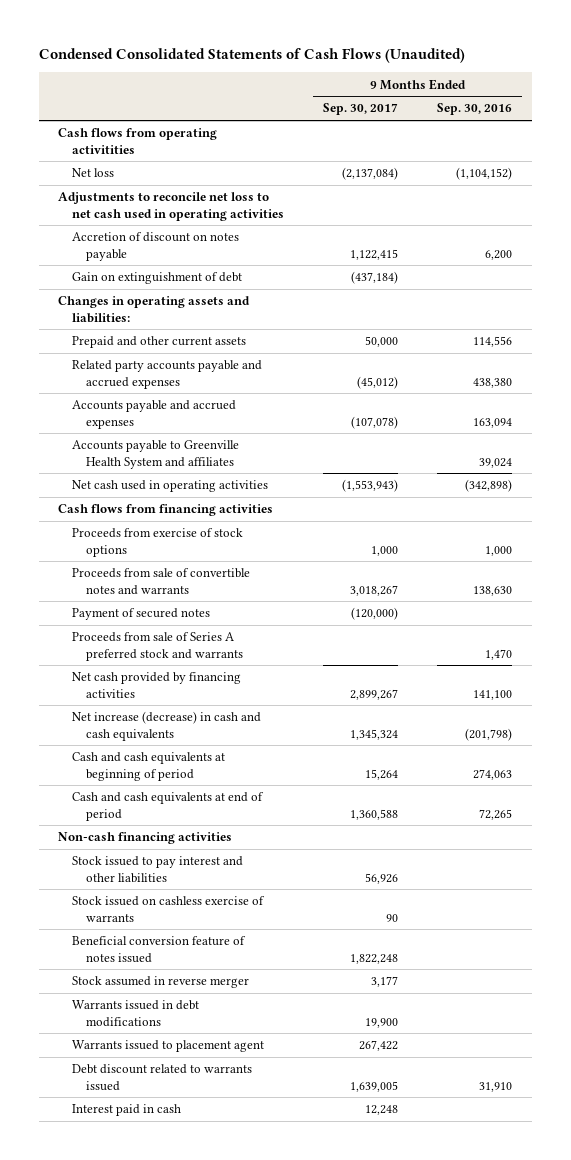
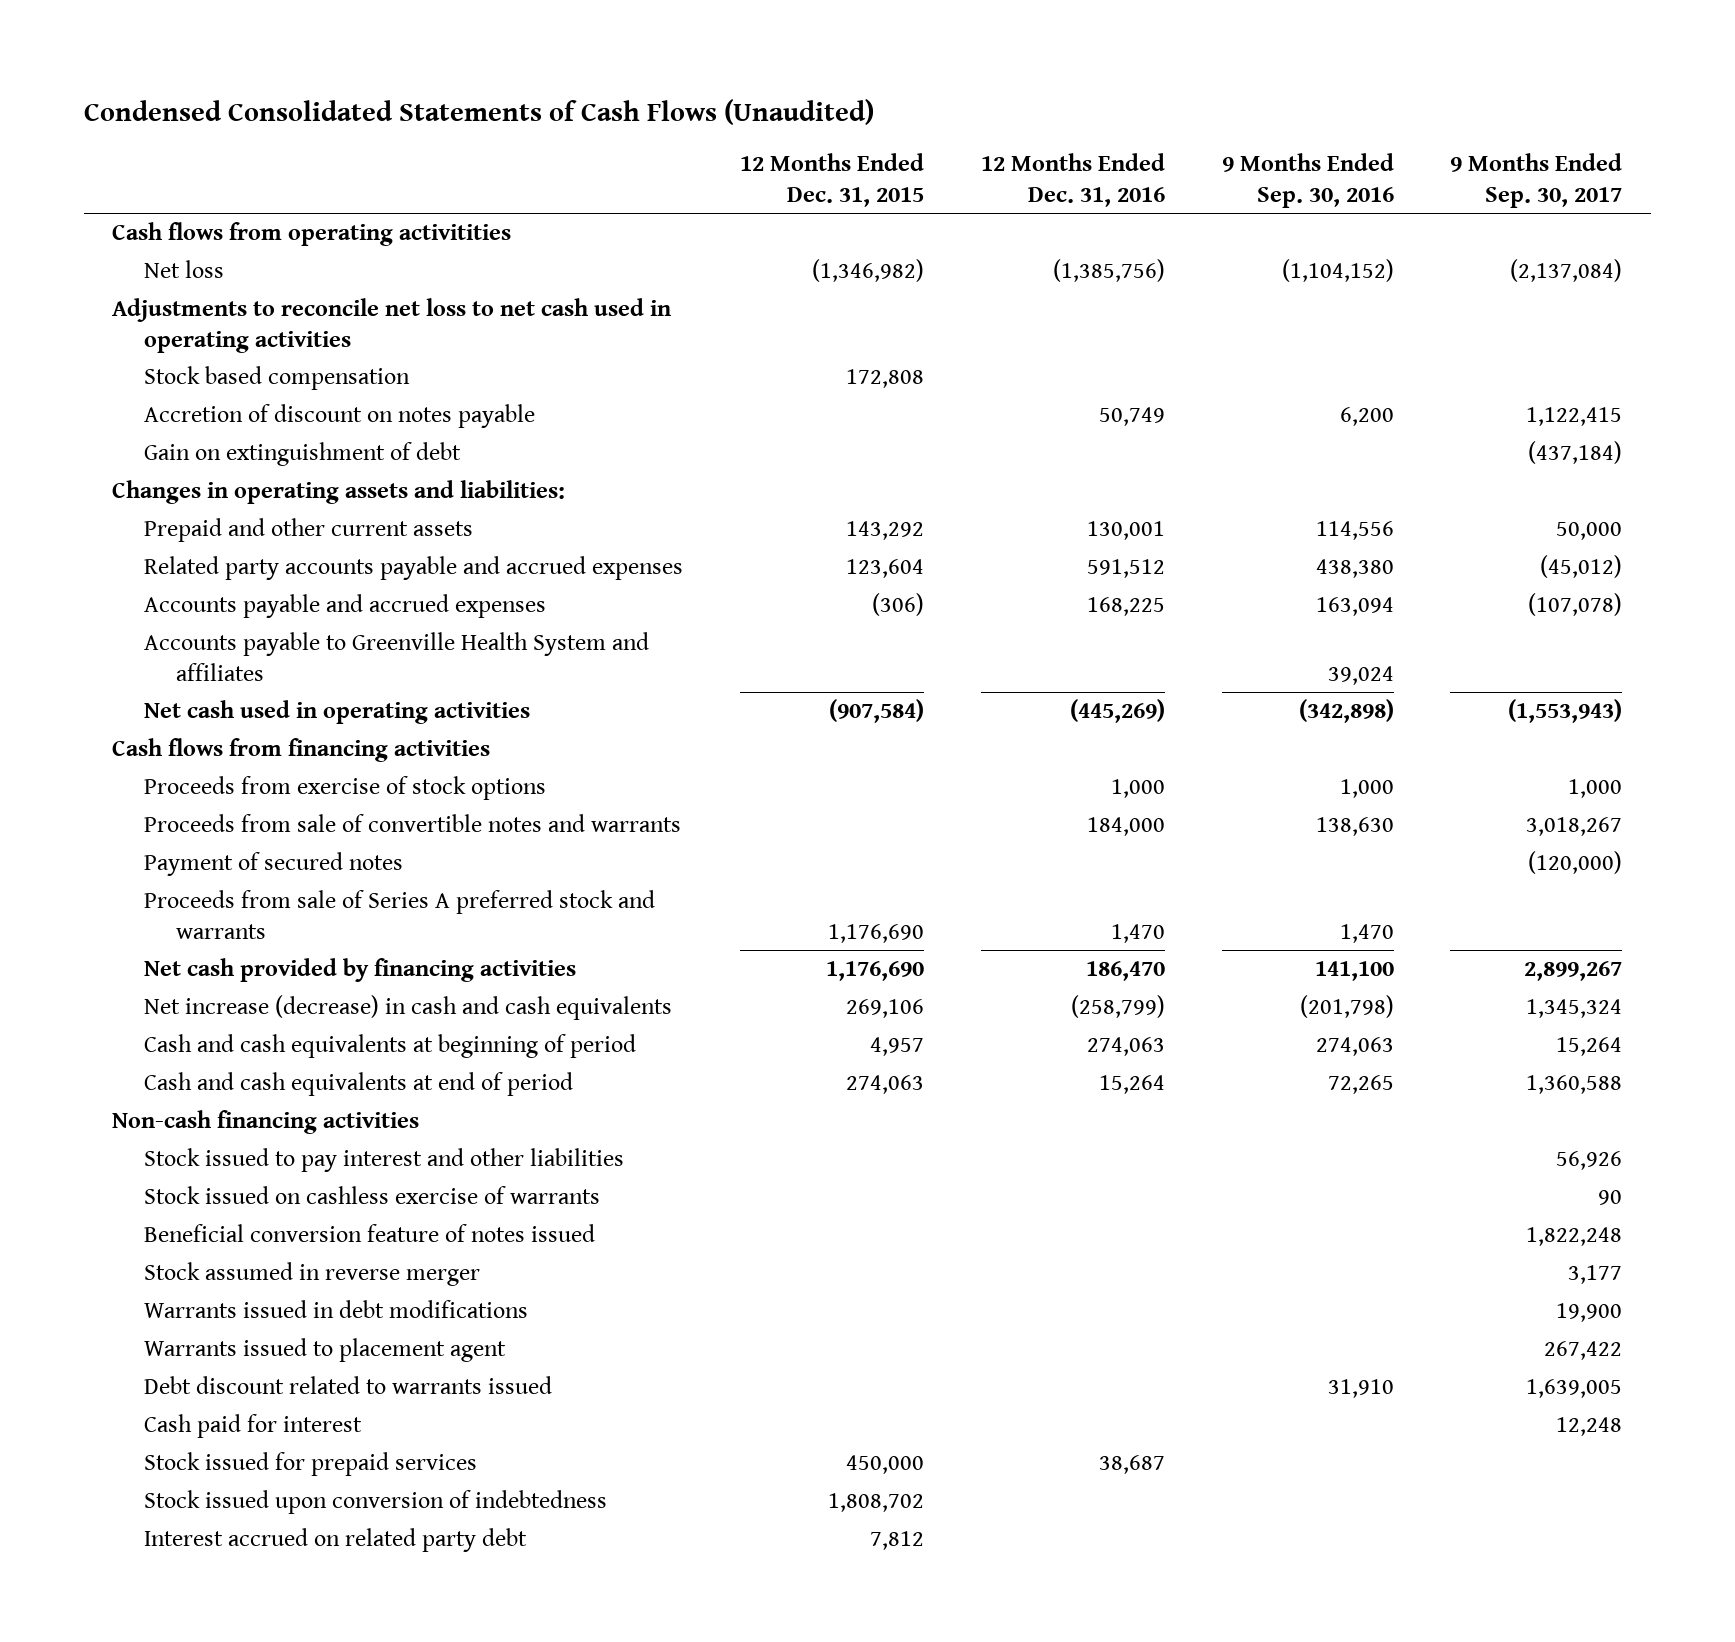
- | 9 Months Ended Sep. 30, 2017 | 9 Months Ended Sep. 30, 2016
+ | 12 Months Ended Dec. 31, 2015 | 12 Months Ended Dec. 31, 2016 | 9 Months Ended Sep. 30, 2016 | 9 Months Ended Sep. 30, 2017
+ Stock based compensation | 172,808 | | |
- Interest paid in cash | 12,248 |
+ Cash paid for interest | | | | 12,248
+ Stock issued for prepaid services | 450,000 | 38,687 | |
+ Stock issued upon conversion of indebtedness | 1,808,702 | | |
+ Interest accrued on related party debt | 7,812 | | |

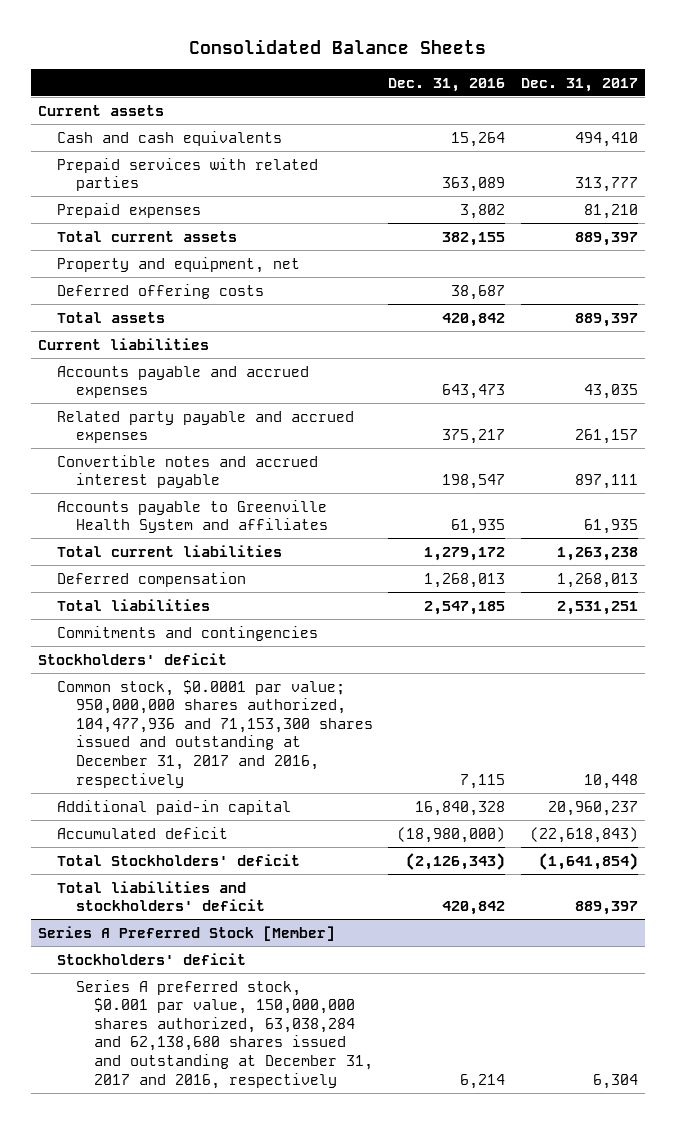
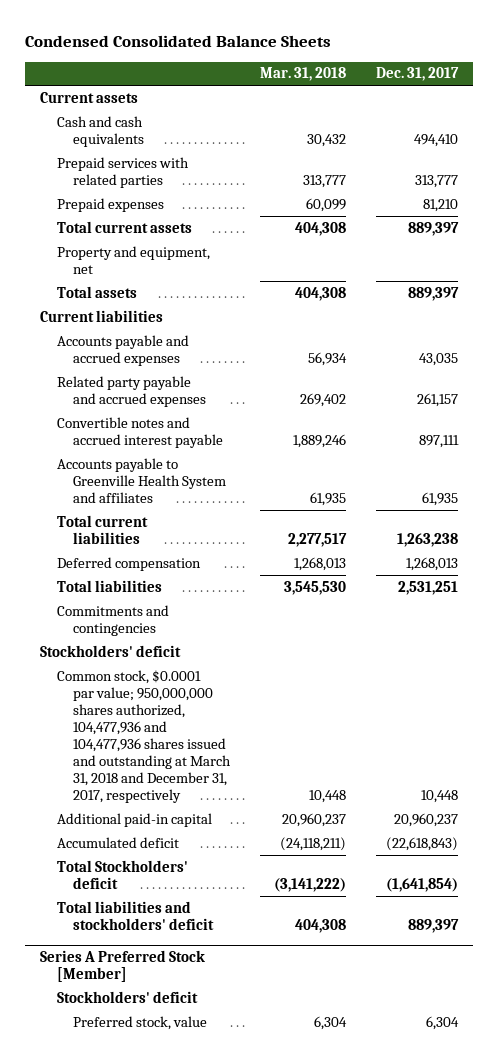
- Consolidated Balance Sheets
+ Condensed Consolidated Balance Sheets
- | Dec. 31, 2016 | Dec. 31, 2017
+ | Mar. 31, 2018 | Dec. 31, 2017
- Deferred offering costs | 38,687 |
- Common stock, $0.0001 par value; 950,000,000 shares authorized, 104,477,936 and 71,153,300 shares issued and outstanding at December 31, 2017 and 2016, respectively | 7,115 | 10,448
+ Common stock, $0.0001 par value; 950,000,000 shares authorized, 104,477,936 and 104,477,936 shares issued and outstanding at March 31, 2018 and December 31, 2017, respectively | 10,448 | 10,448
@ Series A Preferred Stock [Member]
- Series A preferred stock, $0.001 par value, 150,000,000 shares authorized, 63,038,284 and 62,138,680 shares issued and outstanding at December 31, 2017 and 2016, respectively | 6,214 | 6,304
+ Preferred stock, value | 6,304 | 6,304

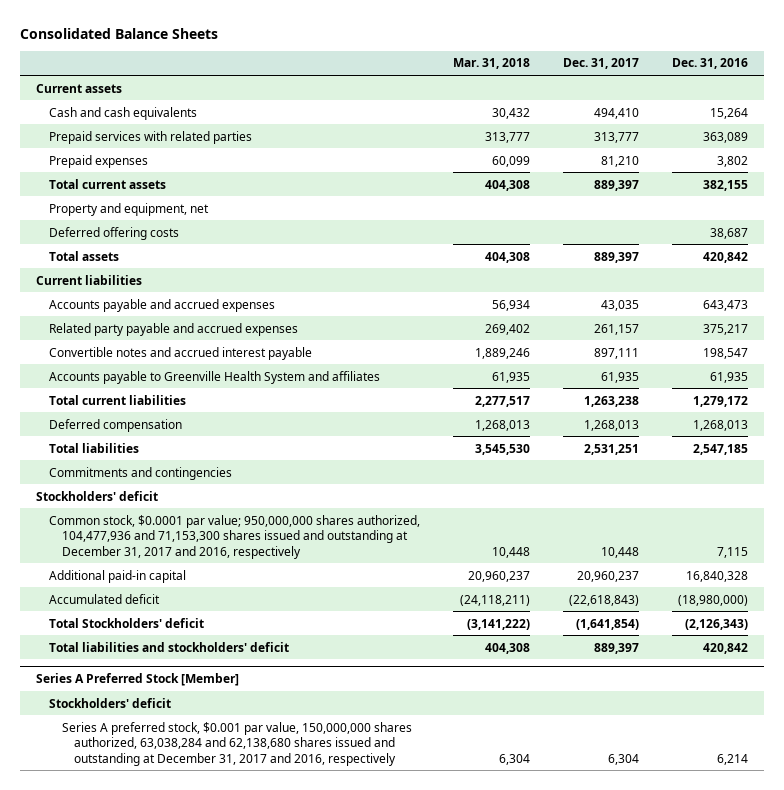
- Condensed Consolidated Balance Sheets
+ Consolidated Balance Sheets
- | Mar. 31, 2018 | Dec. 31, 2017
+ | Mar. 31, 2018 | Dec. 31, 2017 | Dec. 31, 2016
+ Deferred offering costs | | | 38,687
- Common stock, $0.0001 par value; 950,000,000 shares authorized, 104,477,936 and 104,477,936 shares issued and outstanding at March 31, 2018 and December 31, 2017, respectively | 10,448 | 10,448
+ Common stock, $0.0001 par value; 950,000,000 shares authorized, 104,477,936 and 71,153,300 shares issued and outstanding at December 31, 2017 and 2016, respectively | 10,448 | 10,448 | 7,115
@ Series A Preferred Stock [Member]
- Preferred stock, value | 6,304 | 6,304
+ Series A preferred stock, $0.001 par value, 150,000,000 shares authorized, 63,038,284 and 62,138,680 shares issued and outstanding at December 31, 2017 and 2016, respectively | 6,304 | 6,304 | 6,214

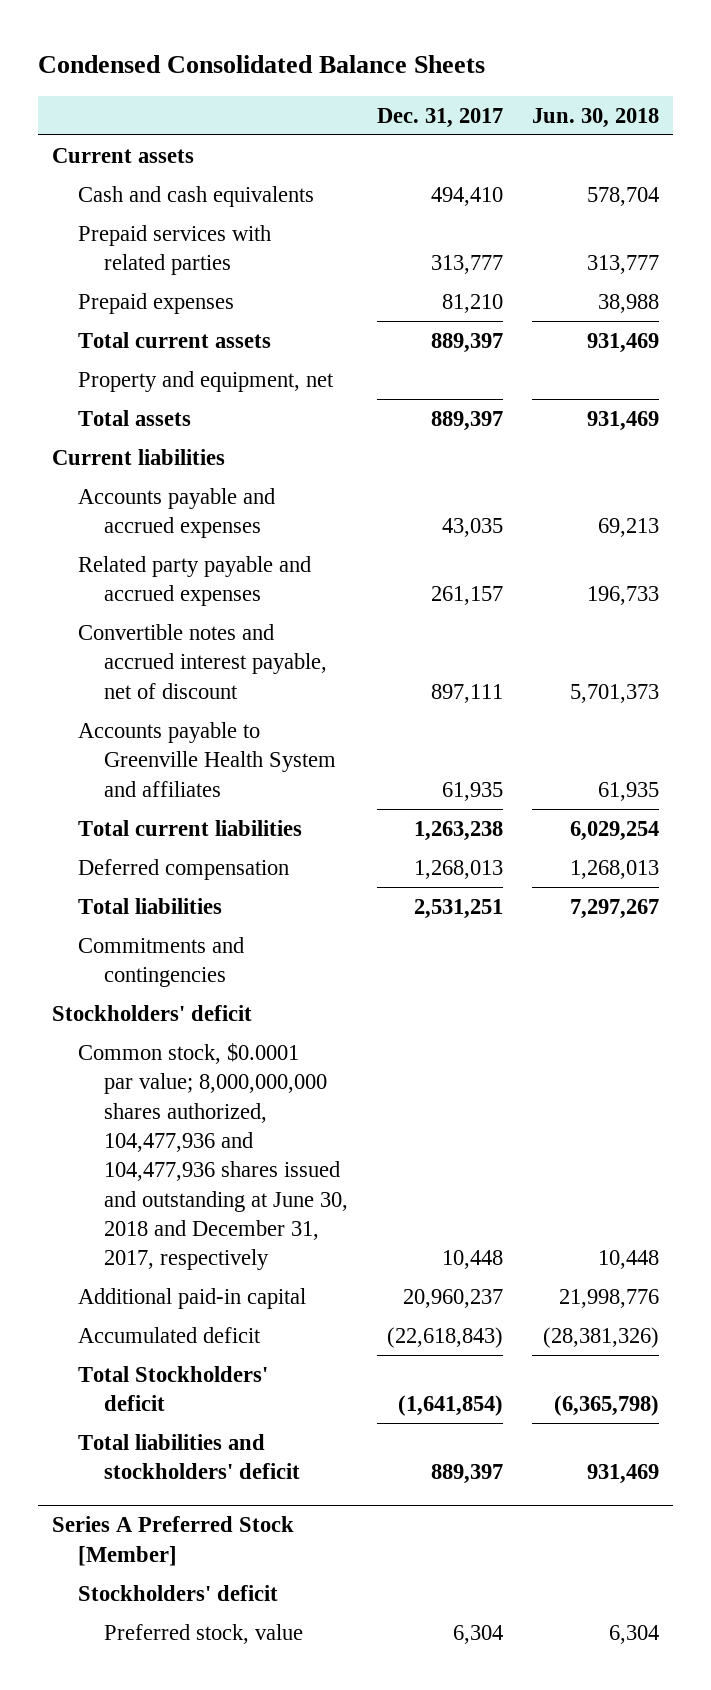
- Consolidated Balance Sheets
+ Condensed Consolidated Balance Sheets
- | Mar. 31, 2018 | Dec. 31, 2017 | Dec. 31, 2016
+ | Dec. 31, 2017 | Jun. 30, 2018
- Deferred offering costs | | | 38,687
- Convertible notes and accrued interest payable | 1,889,246 | 897,111 | 198,547
+ Convertible notes and accrued interest payable, net of discount | 897,111 | 5,701,373
- Common stock, $0.0001 par value; 950,000,000 shares authorized, 104,477,936 and 71,153,300 shares issued and outstanding at December 31, 2017 and 2016, respectively | 10,448 | 10,448 | 7,115
+ Common stock, $0.0001 par value; 8,000,000,000 shares authorized, 104,477,936 and 104,477,936 shares issued and outstanding at June 30, 2018 and December 31, 2017, respectively | 10,448 | 10,448
@ Series A Preferred Stock [Member]
- Series A preferred stock, $0.001 par value, 150,000,000 shares authorized, 63,038,284 and 62,138,680 shares issued and outstanding at December 31, 2017 and 2016, respectively | 6,304 | 6,304 | 6,214
+ Preferred stock, value | 6,304 | 6,304

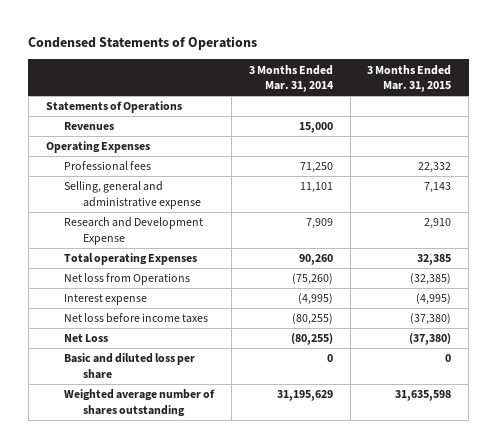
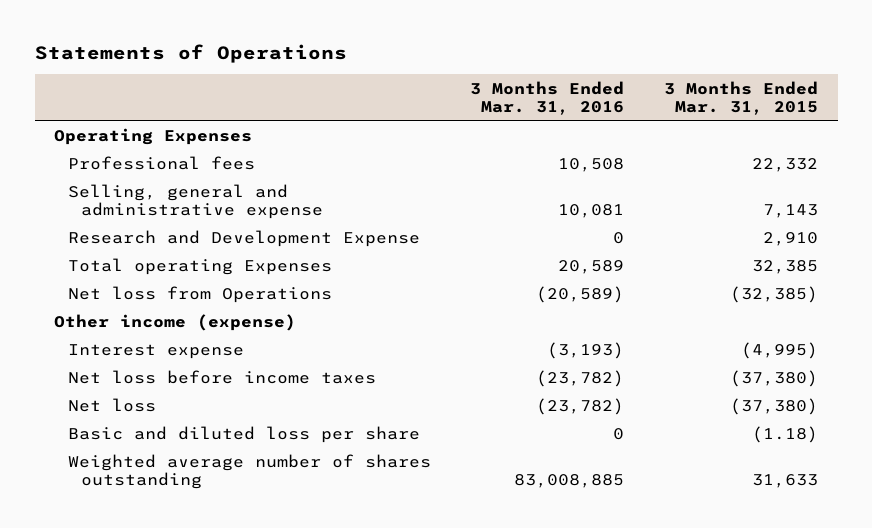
- Condensed Statements of Operations
+ Statements of Operations
- | 3 Months Ended Mar. 31, 2014 | 3 Months Ended Mar. 31, 2015
+ | 3 Months Ended Mar. 31, 2016 | 3 Months Ended Mar. 31, 2015
- Statements of Operations
- Revenues | 15,000 |
+ Other income (expense)
- Net Loss | (80,255) | (37,380)
- Basic and diluted loss per share | 0 | 0
- Weighted average number of shares outstanding | 31,195,629 | 31,635,598
+ Net loss | (23,782) | (37,380)
+ Basic and diluted loss per share | 0 | (1.18)
+ Weighted average number of shares outstanding | 83,008,885 | 31,633

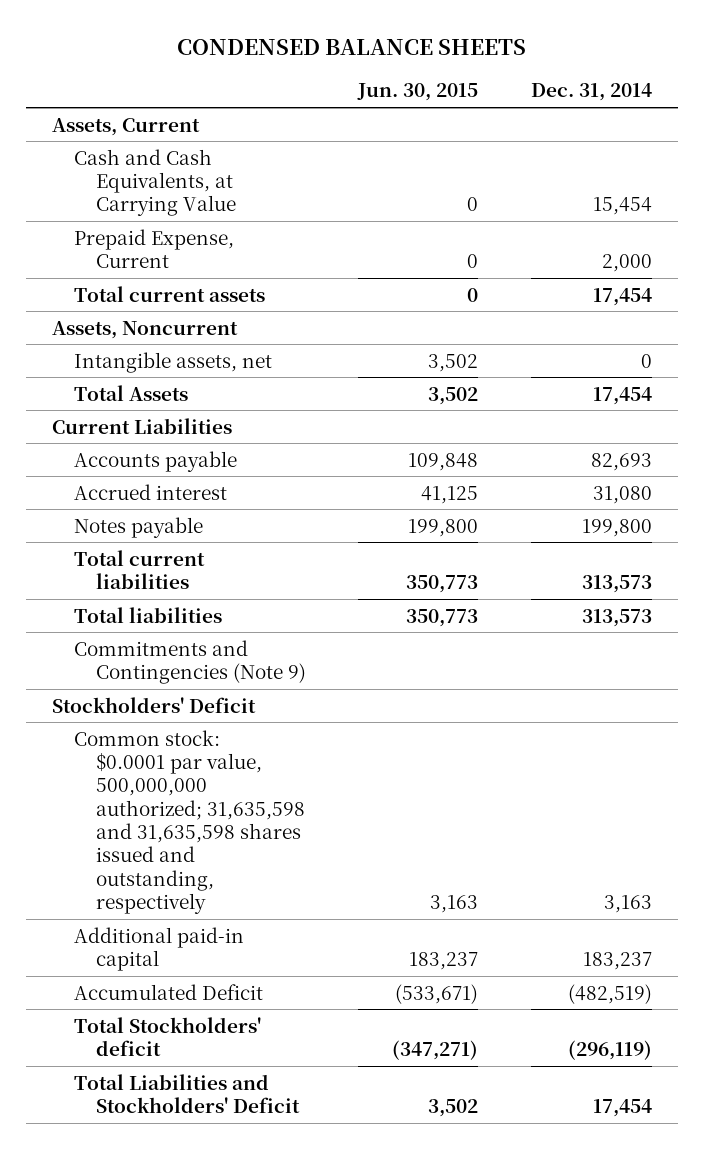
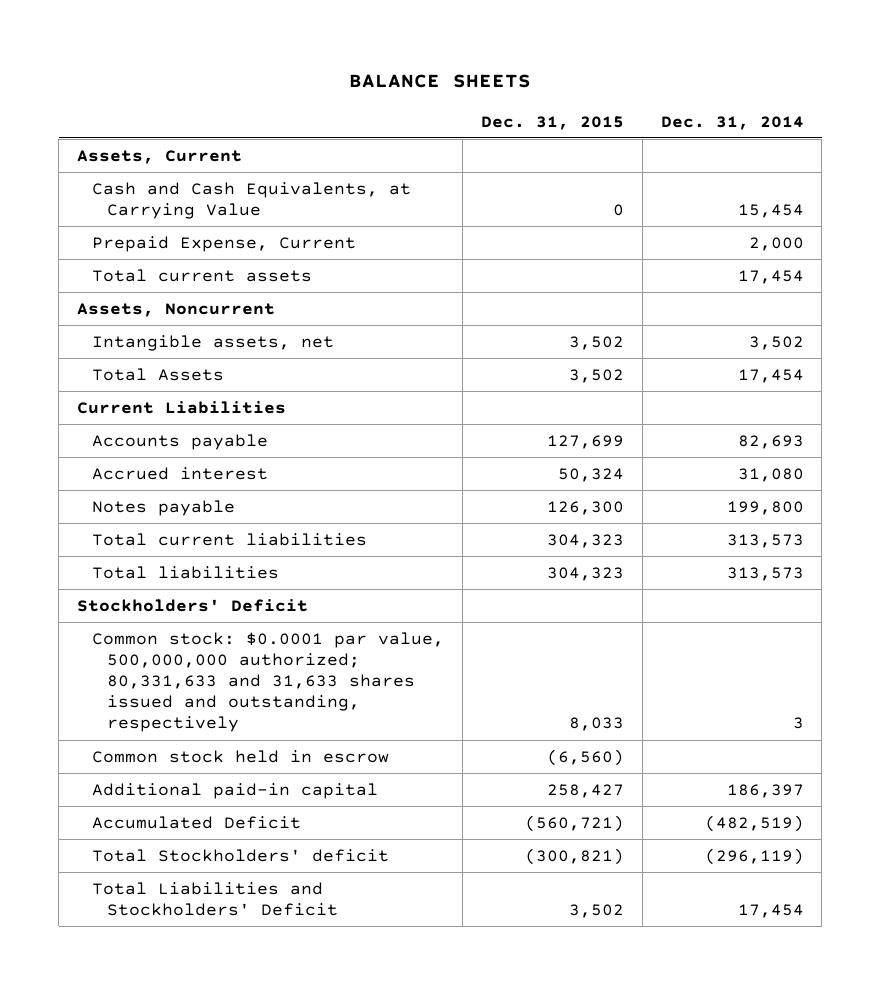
- CONDENSED BALANCE SHEETS
+ BALANCE SHEETS
- | Jun. 30, 2015 | Dec. 31, 2014
+ | Dec. 31, 2015 | Dec. 31, 2014
- Intangible assets, net | 3,502 | 0
+ Intangible assets, net | 3,502 | 3,502
- Commitments and Contingencies (Note 9)
- Common stock: $0.0001 par value, 500,000,000 authorized; 31,635,598 and 31,635,598 shares issued and outstanding, respectively | 3,163 | 3,163
- Additional paid-in capital | 183,237 | 183,237
+ Common stock: $0.0001 par value, 500,000,000 authorized; 80,331,633 and 31,633 shares issued and outstanding, respectively | 8,033 | 3
+ Common stock held in escrow | (6,560) |
+ Additional paid-in capital | 258,427 | 186,397

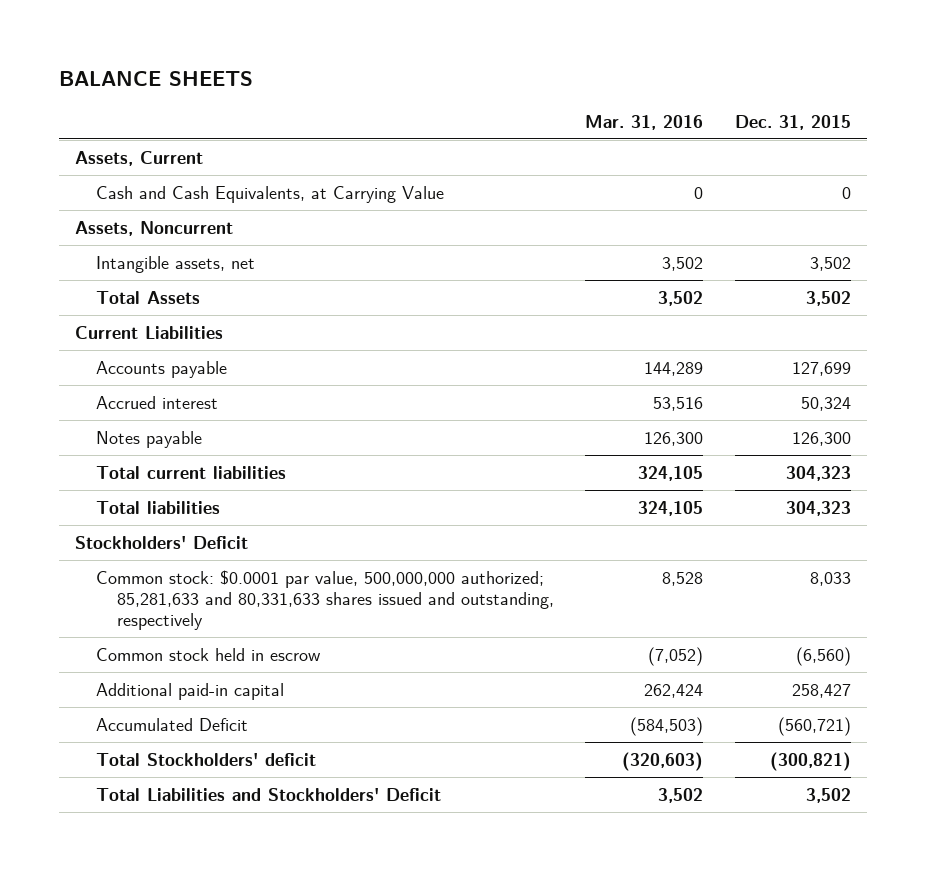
- | Dec. 31, 2015 | Dec. 31, 2014
+ | Mar. 31, 2016 | Dec. 31, 2015
- Prepaid Expense, Current | | 2,000
- Total current assets | | 17,454
- Common stock: $0.0001 par value, 500,000,000 authorized; 80,331,633 and 31,633 shares issued and outstanding, respectively | 8,033 | 3
+ Common stock: $0.0001 par value, 500,000,000 authorized; 85,281,633 and 80,331,633 shares issued and outstanding, respectively | 8,528 | 8,033

